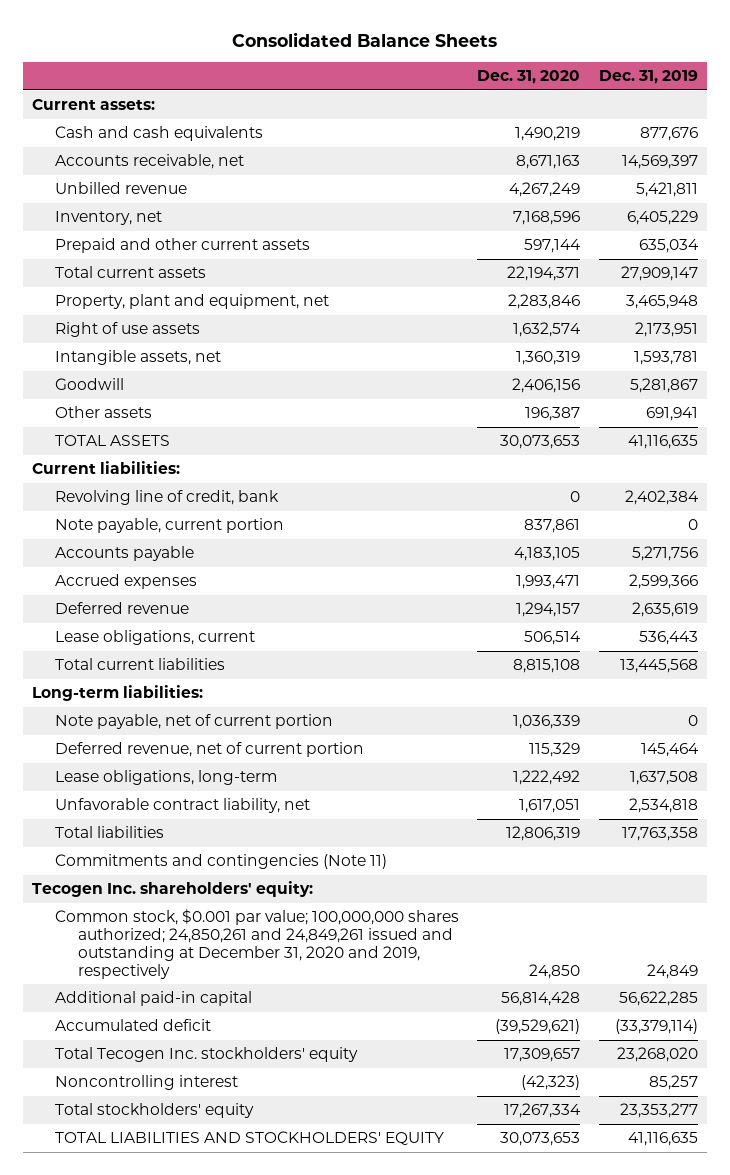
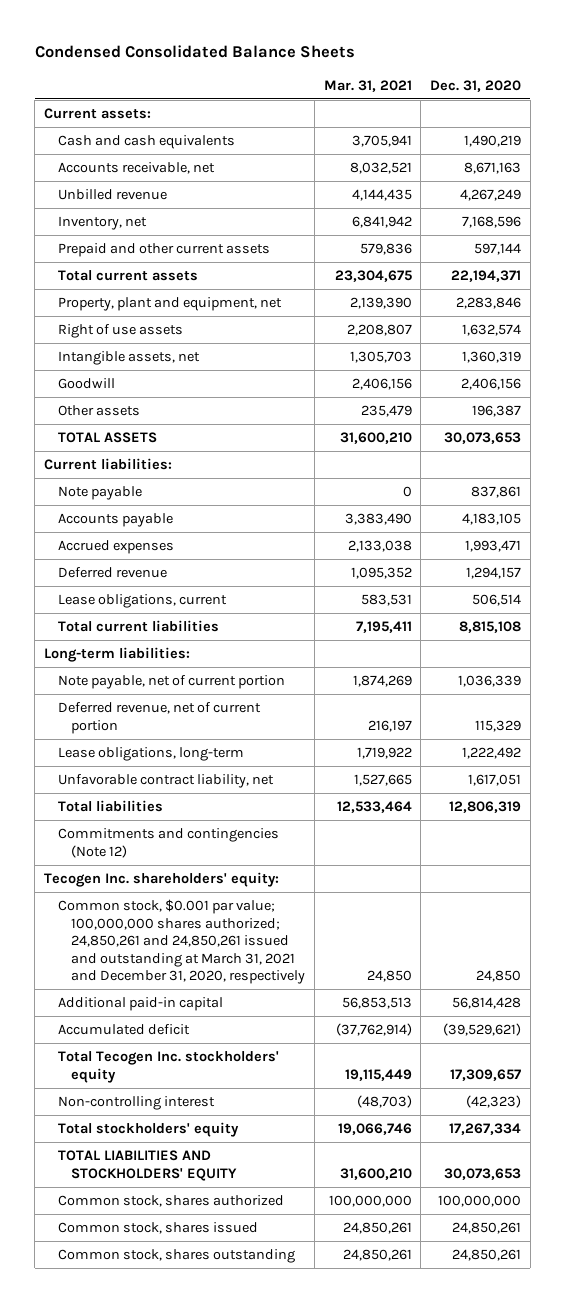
- Consolidated Balance Sheets
+ Condensed Consolidated Balance Sheets
- | Dec. 31, 2020 | Dec. 31, 2019
+ | Mar. 31, 2021 | Dec. 31, 2020
- Revolving line of credit, bank | 0 | 2,402,384
- Note payable, current portion | 837,861 | 0
+ Note payable | 0 | 837,861
- Commitments and contingencies (Note 11)
+ Commitments and contingencies (Note 12)
- Common stock, $0.001 par value; 100,000,000 shares authorized; 24,850,261 and 24,849,261 issued and outstanding at December 31, 2020 and 2019, respectively | 24,850 | 24,849
+ Common stock, $0.001 par value; 100,000,000 shares authorized; 24,850,261 and 24,850,261 issued and outstanding at March 31, 2021 and December 31, 2020, respectively | 24,850 | 24,850
- Noncontrolling interest | (42,323) | 85,257
+ Non-controlling interest | (48,703) | (42,323)
+ Common stock, shares authorized | 100,000,000 | 100,000,000
+ Common stock, shares issued | 24,850,261 | 24,850,261
+ Common stock, shares outstanding | 24,850,261 | 24,850,261

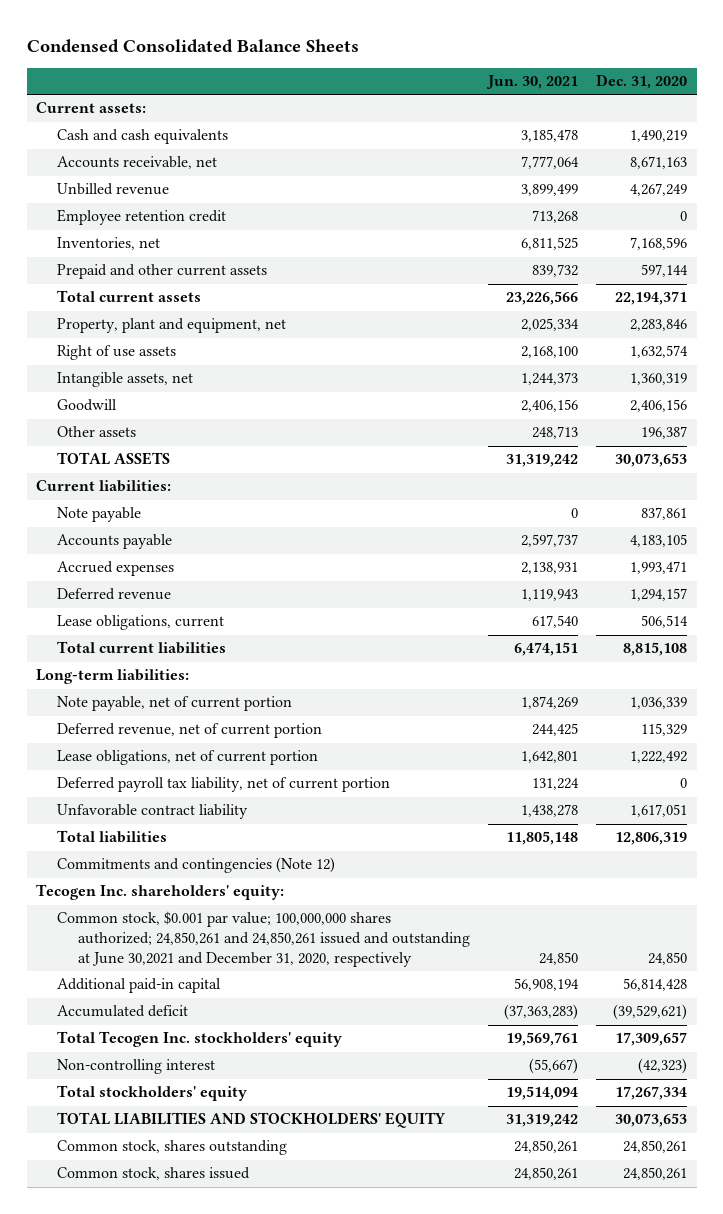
- | Mar. 31, 2021 | Dec. 31, 2020
+ | Jun. 30, 2021 | Dec. 31, 2020
- Inventory, net | 6,841,942 | 7,168,596
+ Employee retention credit | 713,268 | 0
+ Inventories, net | 6,811,525 | 7,168,596
- Lease obligations, long-term | 1,719,922 | 1,222,492
- Unfavorable contract liability, net | 1,527,665 | 1,617,051
+ Lease obligations, net of current portion | 1,642,801 | 1,222,492
+ Deferred payroll tax liability, net of current portion | 131,224 | 0
+ Unfavorable contract liability | 1,438,278 | 1,617,051
- Common stock, $0.001 par value; 100,000,000 shares authorized; 24,850,261 and 24,850,261 issued and outstanding at March 31, 2021 and December 31, 2020, respectively | 24,850 | 24,850
+ Common stock, $0.001 par value; 100,000,000 shares authorized; 24,850,261 and 24,850,261 issued and outstanding at June 30,2021 and December 31, 2020, respectively | 24,850 | 24,850
- Common stock, shares authorized | 100,000,000 | 100,000,000
moved down: Common stock, shares issued | 24,850,261 | 24,850,261

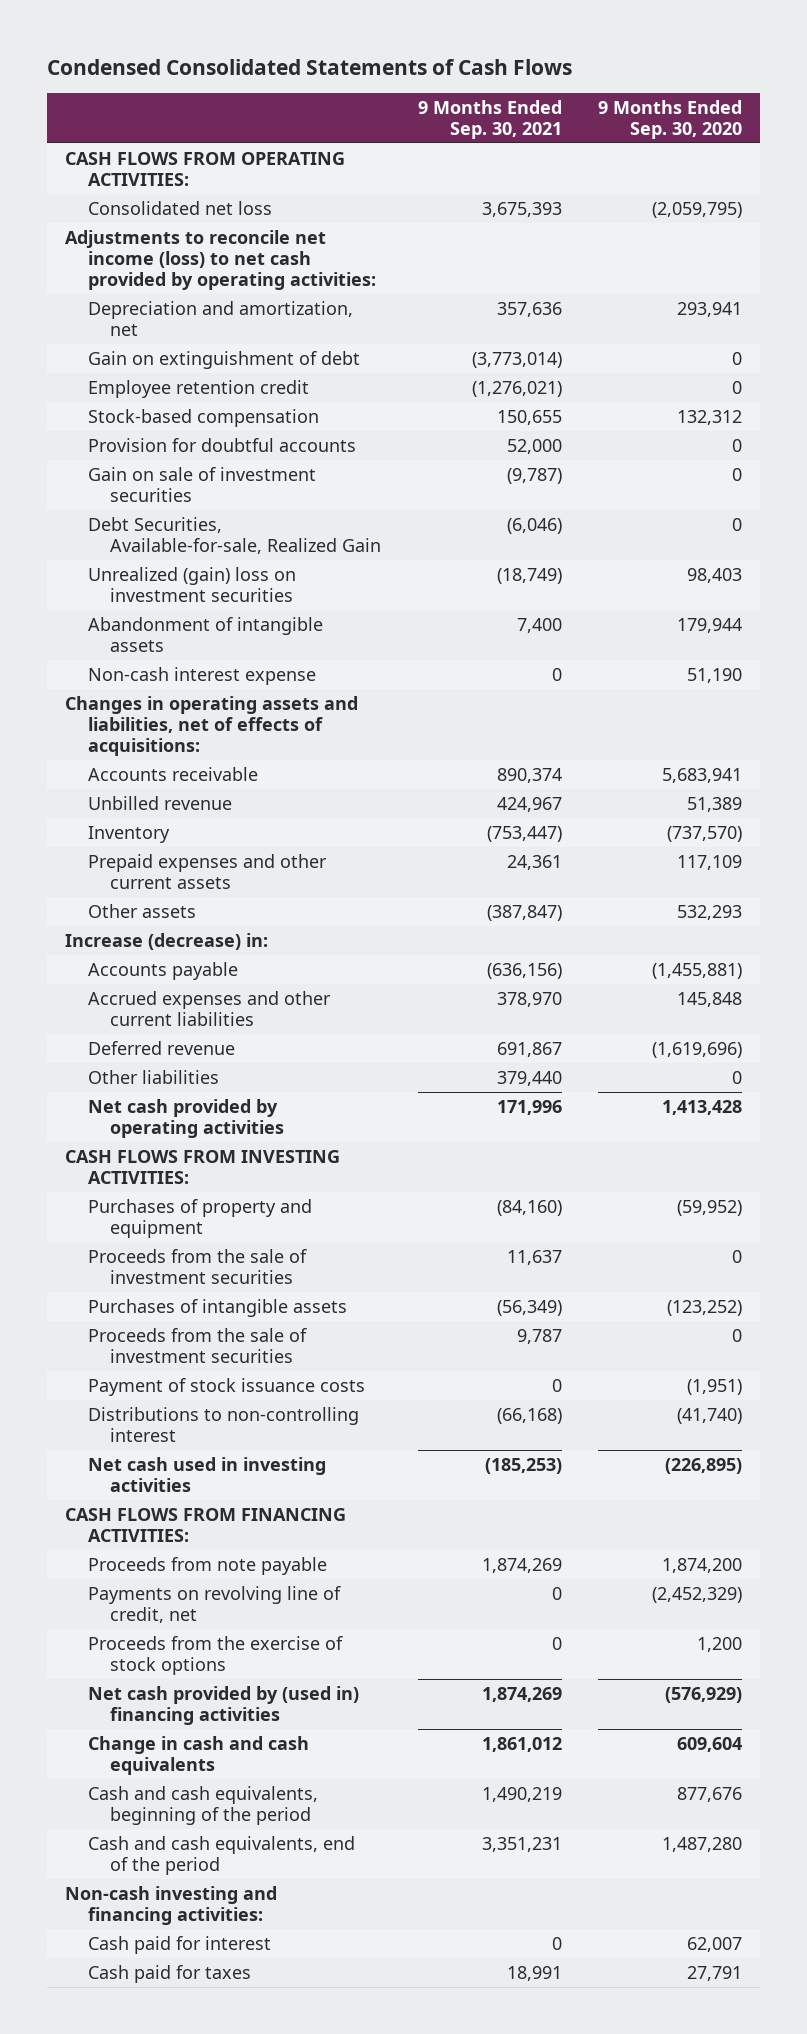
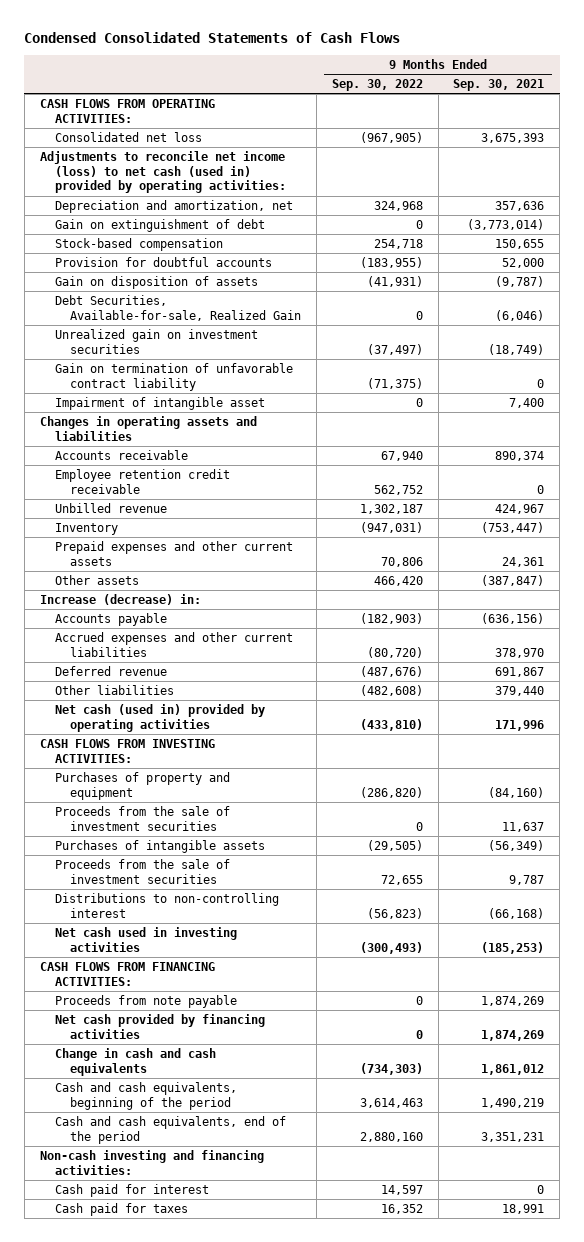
- | 9 Months Ended Sep. 30, 2021 | 9 Months Ended Sep. 30, 2020
+ | 9 Months Ended Sep. 30, 2022 | 9 Months Ended Sep. 30, 2021
- Adjustments to reconcile net income (loss) to net cash provided by operating activities:
+ Adjustments to reconcile net income (loss) to net cash (used in) provided by operating activities:
- Employee retention credit | (1,276,021) | 0
- Gain on sale of investment securities | (9,787) | 0
+ Gain on disposition of assets | (41,931) | (9,787)
- Unrealized (gain) loss on investment securities | (18,749) | 98,403
- Abandonment of intangible assets | 7,400 | 179,944
- Non-cash interest expense | 0 | 51,190
- Changes in operating assets and liabilities, net of effects of acquisitions:
+ Unrealized gain on investment securities | (37,497) | (18,749)
+ Gain on termination of unfavorable contract liability | (71,375) | 0
+ Impairment of intangible asset | 0 | 7,400
+ Changes in operating assets and liabilities
+ Employee retention credit receivable | 562,752 | 0
- Net cash provided by operating activities | 171,996 | 1,413,428
+ Net cash (used in) provided by operating activities | (433,810) | 171,996
- Payment of stock issuance costs | 0 | (1,951)
- Payments on revolving line of credit, net | 0 | (2,452,329)
- Proceeds from the exercise of stock options | 0 | 1,200
- Net cash provided by (used in) financing activities | 1,874,269 | (576,929)
+ Net cash provided by financing activities | 0 | 1,874,269

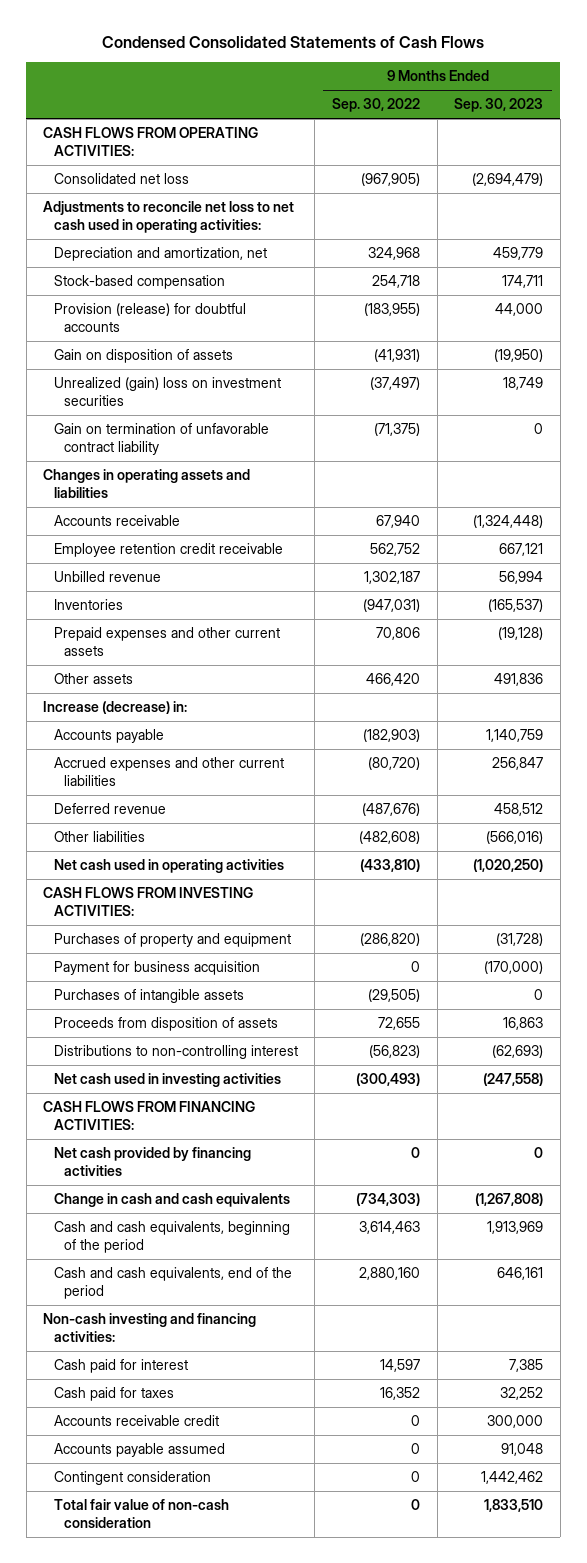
- | 9 Months Ended Sep. 30, 2022 | 9 Months Ended Sep. 30, 2021
+ | 9 Months Ended Sep. 30, 2022 | 9 Months Ended Sep. 30, 2023
- Adjustments to reconcile net income (loss) to net cash (used in) provided by operating activities:
+ Adjustments to reconcile net loss to net cash used in operating activities:
- Gain on extinguishment of debt | 0 | (3,773,014)
- Provision for doubtful accounts | (183,955) | 52,000
+ Provision (release) for doubtful accounts | (183,955) | 44,000
- Debt Securities, Available-for-sale, Realized Gain | 0 | (6,046)
- Unrealized gain on investment securities | (37,497) | (18,749)
+ Unrealized (gain) loss on investment securities | (37,497) | 18,749
- Impairment of intangible asset | 0 | 7,400
- Inventory | (947,031) | (753,447)
+ Inventories | (947,031) | (165,537)
- Net cash (used in) provided by operating activities | (433,810) | 171,996
+ Net cash used in operating activities | (433,810) | (1,020,250)
- Proceeds from the sale of investment securities | 0 | 11,637
+ Payment for business acquisition | 0 | (170,000)
- Proceeds from the sale of investment securities | 72,655 | 9,787
+ Proceeds from disposition of assets | 72,655 | 16,863
- Proceeds from note payable | 0 | 1,874,269
+ Accounts receivable credit | 0 | 300,000
+ Accounts payable assumed | 0 | 91,048
+ Contingent consideration | 0 | 1,442,462
+ Total fair value of non-cash consideration | 0 | 1,833,510

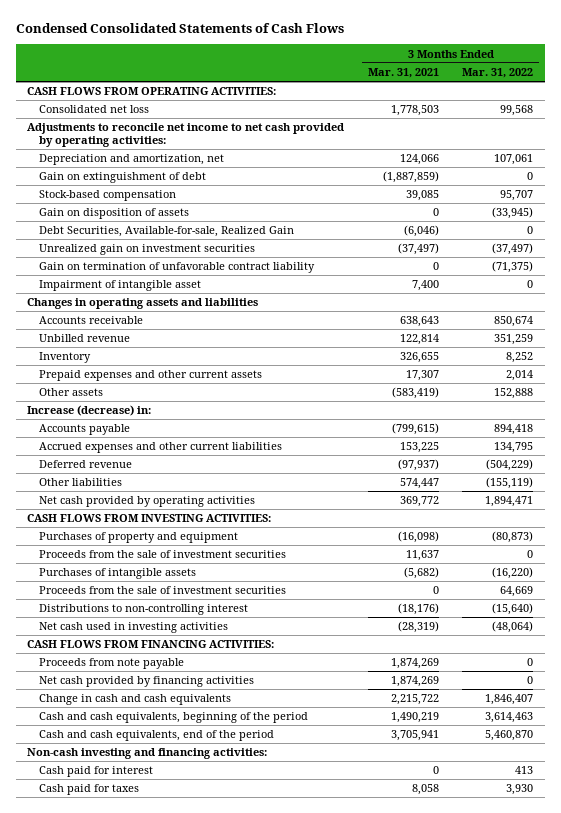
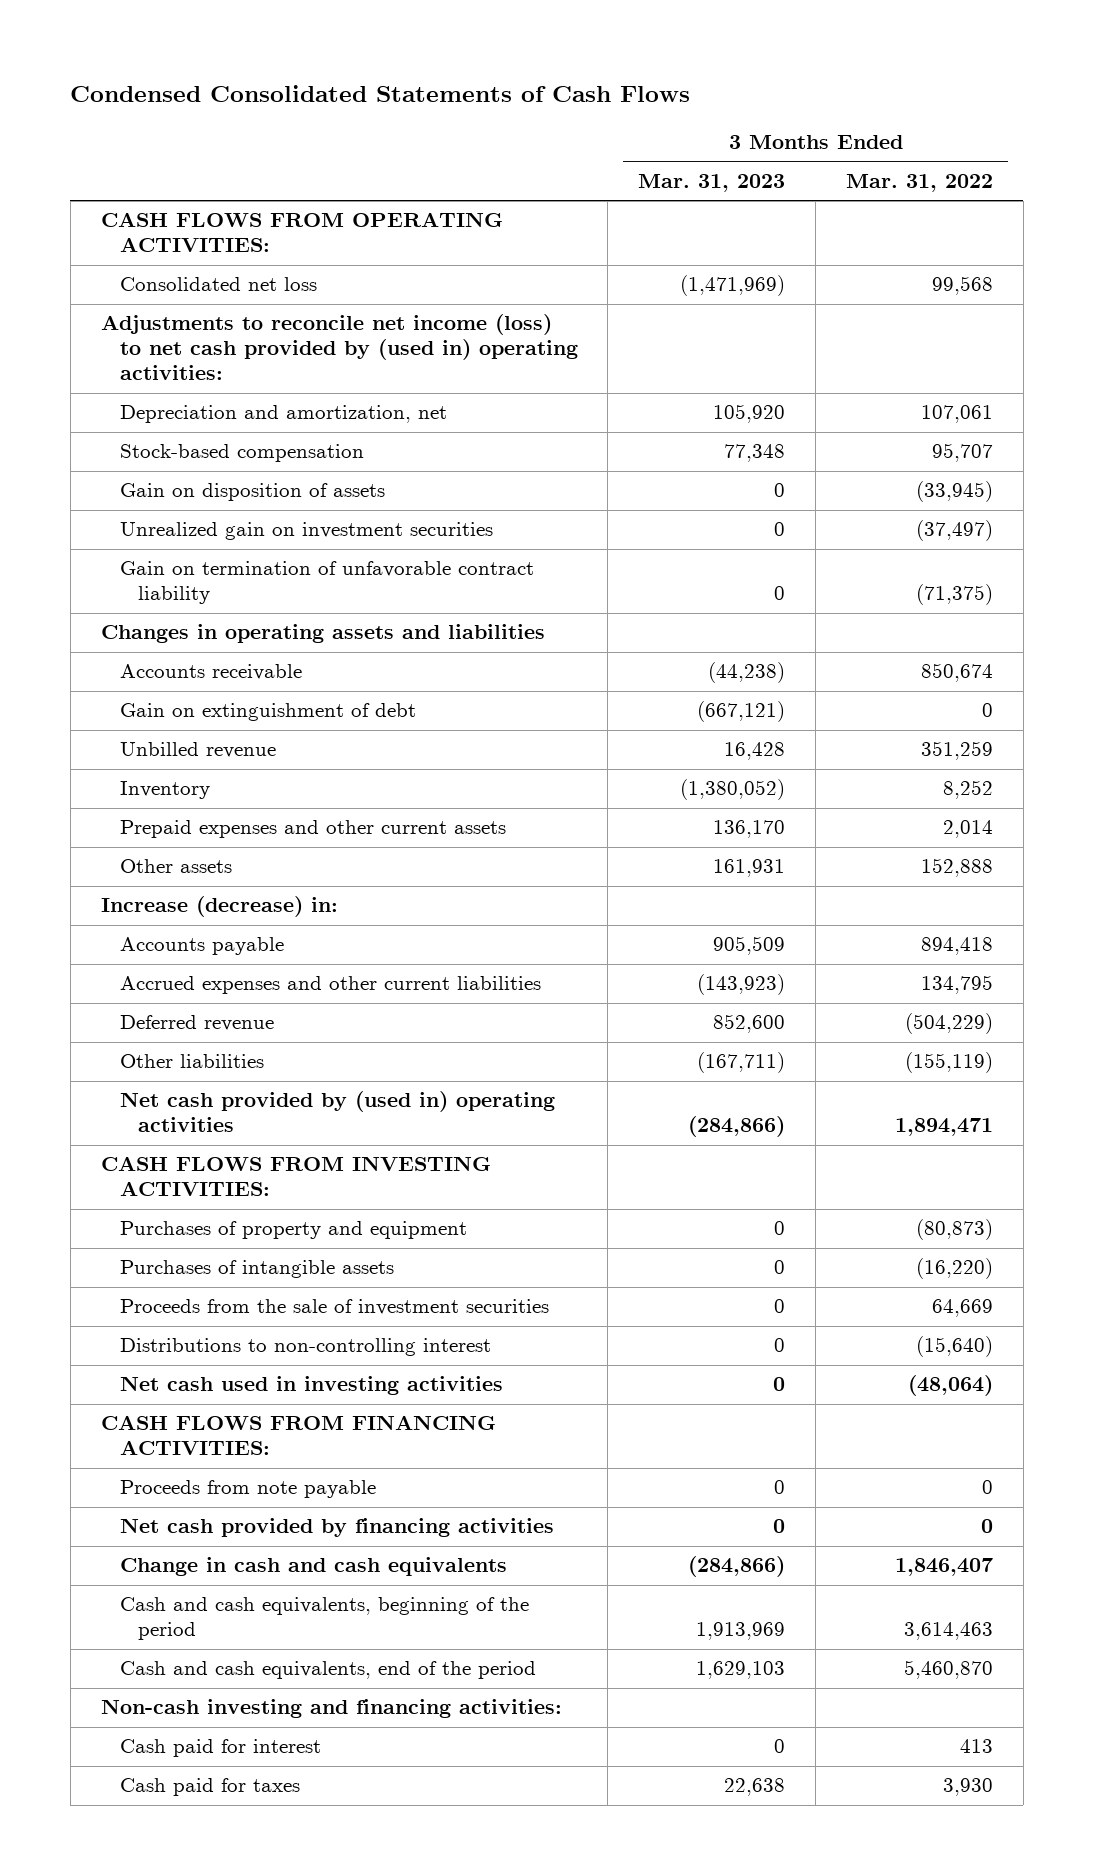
- | 3 Months Ended Mar. 31, 2021 | 3 Months Ended Mar. 31, 2022
+ | 3 Months Ended Mar. 31, 2023 | 3 Months Ended Mar. 31, 2022
- Adjustments to reconcile net income to net cash provided by operating activities:
+ Adjustments to reconcile net income (loss) to net cash provided by (used in) operating activities:
- Debt Securities, Available-for-sale, Realized Gain | (6,046) | 0
- Impairment of intangible asset | 7,400 | 0
moved down: Gain on extinguishment of debt | (667,121) | 0
- Net cash provided by operating activities | 369,772 | 1,894,471
+ Net cash provided by (used in) operating activities | (284,866) | 1,894,471
- Proceeds from the sale of investment securities | 11,637 | 0

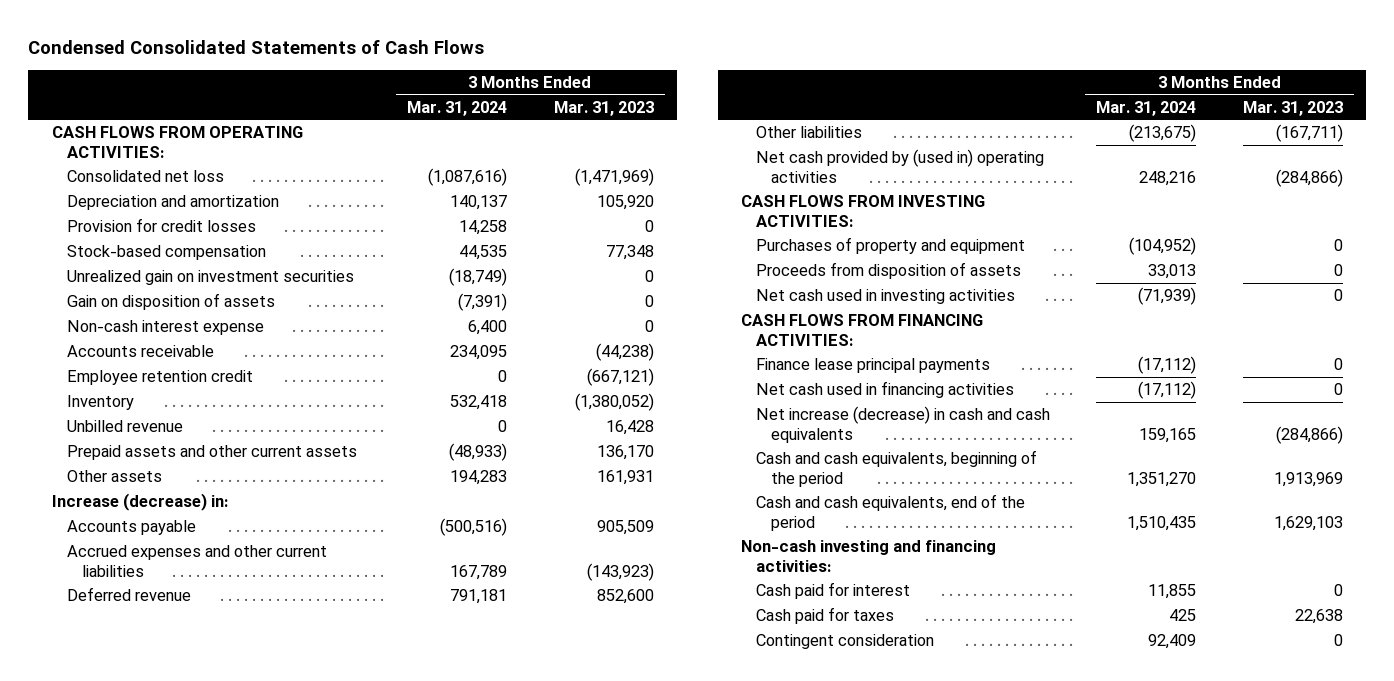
- | 3 Months Ended Mar. 31, 2023 | 3 Months Ended Mar. 31, 2022
+ | 3 Months Ended Mar. 31, 2024 | 3 Months Ended Mar. 31, 2023
- Adjustments to reconcile net income (loss) to net cash provided by (used in) operating activities:
- Depreciation and amortization, net | 105,920 | 107,061
+ Depreciation and amortization | 140,137 | 105,920
+ Provision for credit losses | 14,258 | 0
- Gain on termination of unfavorable contract liability | 0 | (71,375)
- Changes in operating assets and liabilities
moved down: Gain on disposition of assets | (7,391) | 0
+ Non-cash interest expense | 6,400 | 0
- Gain on extinguishment of debt | (667,121) | 0
+ Employee retention credit | 0 | (667,121)
- Prepaid expenses and other current assets | 136,170 | 2,014
moved down: Unbilled revenue | 0 | 16,428
+ Prepaid assets and other current assets | (48,933) | 136,170
- Purchases of intangible assets | 0 | (16,220)
- Proceeds from the sale of investment securities | 0 | 64,669
- Distributions to non-controlling interest | 0 | (15,640)
+ Proceeds from disposition of assets | 33,013 | 0
- Proceeds from note payable | 0 | 0
- Net cash provided by financing activities | 0 | 0
- Change in cash and cash equivalents | (284,866) | 1,846,407
+ Finance lease principal payments | (17,112) | 0
+ Net cash used in financing activities | (17,112) | 0
+ Net increase (decrease) in cash and cash equivalents | 159,165 | (284,866)
+ Contingent consideration | 92,409 | 0

